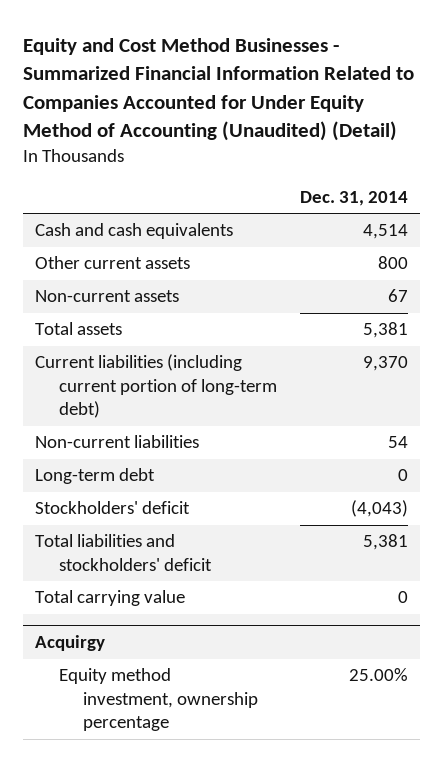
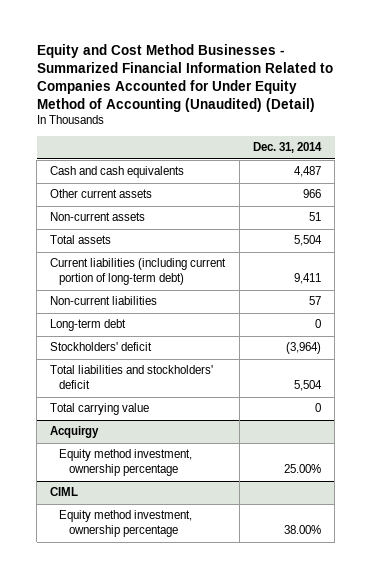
- Cash and cash equivalents | 4,514
- Other current assets | 800
- Non-current assets | 67
- Total assets | 5,381
- Current liabilities (including current portion of long-term debt) | 9,370
- Non-current liabilities | 54
+ Cash and cash equivalents | 4,487
+ Other current assets | 966
+ Non-current assets | 51
+ Total assets | 5,504
+ Current liabilities (including current portion of long-term debt) | 9,411
+ Non-current liabilities | 57
- Stockholders' deficit | (4,043)
- Total liabilities and stockholders' deficit | 5,381
+ Stockholders' deficit | (3,964)
+ Total liabilities and stockholders' deficit | 5,504
+ CIML
+ Equity method investment, ownership percentage | 38.00%

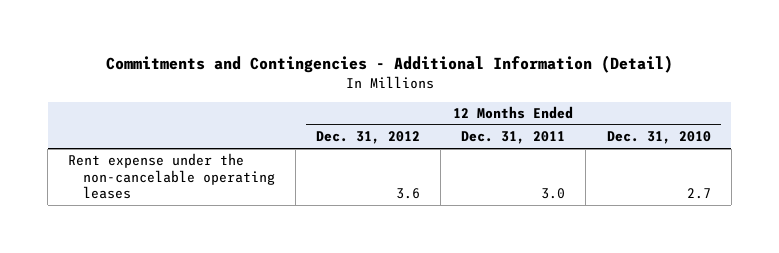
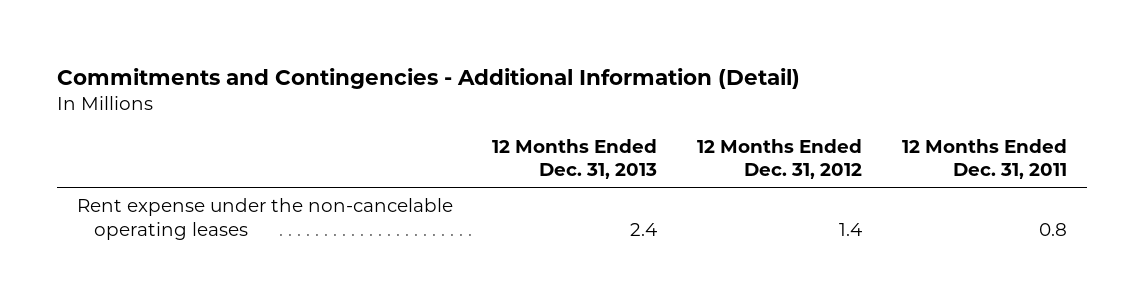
- | 12 Months Ended Dec. 31, 2012 | 12 Months Ended Dec. 31, 2011 | 12 Months Ended Dec. 31, 2010
+ | 12 Months Ended Dec. 31, 2013 | 12 Months Ended Dec. 31, 2012 | 12 Months Ended Dec. 31, 2011
- Rent expense under the non-cancelable operating leases | 3.6 | 3.0 | 2.7
+ Rent expense under the non-cancelable operating leases | 2.4 | 1.4 | 0.8

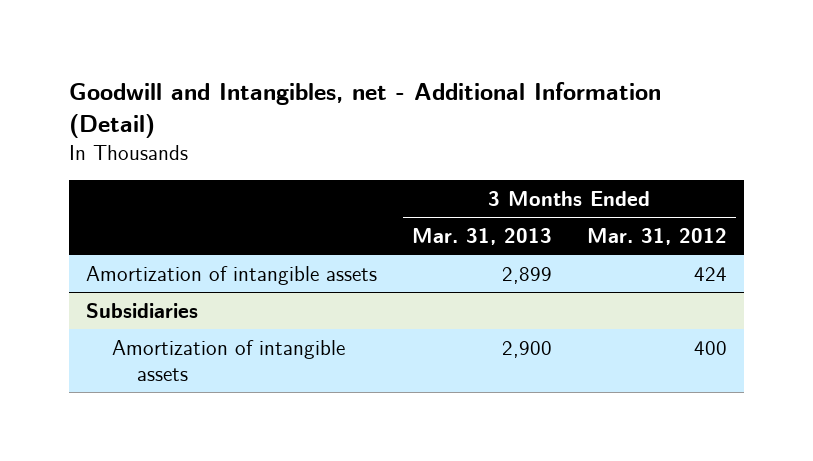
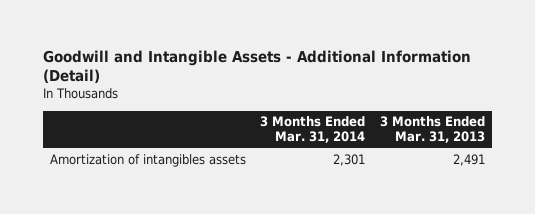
- Goodwill and Intangibles, net - Additional Information (Detail)
+ Goodwill and Intangible Assets - Additional Information (Detail)
- | 3 Months Ended Mar. 31, 2013 | 3 Months Ended Mar. 31, 2012
+ | 3 Months Ended Mar. 31, 2014 | 3 Months Ended Mar. 31, 2013
- Amortization of intangible assets | 2,899 | 424
- Subsidiaries
- Amortization of intangible assets | 2,900 | 400
+ Amortization of intangibles assets | 2,301 | 2,491

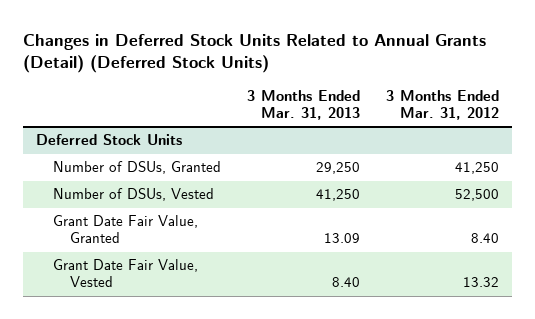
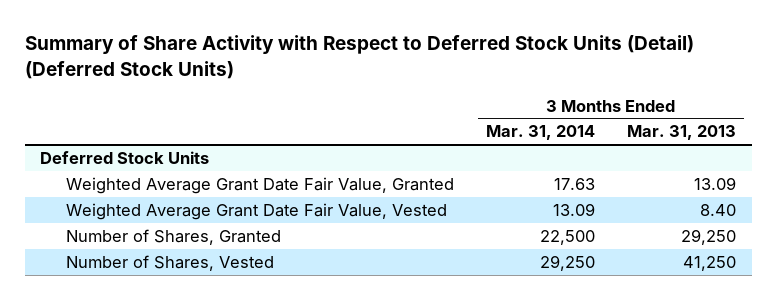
- Changes in Deferred Stock Units Related to Annual Grants (Detail) (Deferred Stock Units)
+ Summary of Share Activity with Respect to Deferred Stock Units (Detail) (Deferred Stock Units)
- | 3 Months Ended Mar. 31, 2013 | 3 Months Ended Mar. 31, 2012
+ | 3 Months Ended Mar. 31, 2014 | 3 Months Ended Mar. 31, 2013
@ Deferred Stock Units
- Number of DSUs, Granted | 29,250 | 41,250
- Number of DSUs, Vested | 41,250 | 52,500
- Grant Date Fair Value, Granted | 13.09 | 8.40
- Grant Date Fair Value, Vested | 8.40 | 13.32
+ Weighted Average Grant Date Fair Value, Granted | 17.63 | 13.09
+ Weighted Average Grant Date Fair Value, Vested | 13.09 | 8.40
+ Number of Shares, Granted | 22,500 | 29,250
+ Number of Shares, Vested | 29,250 | 41,250

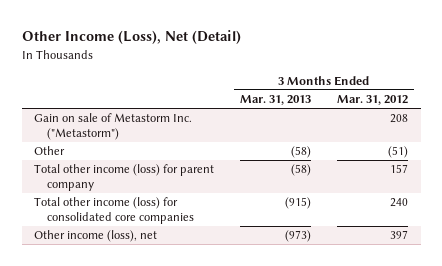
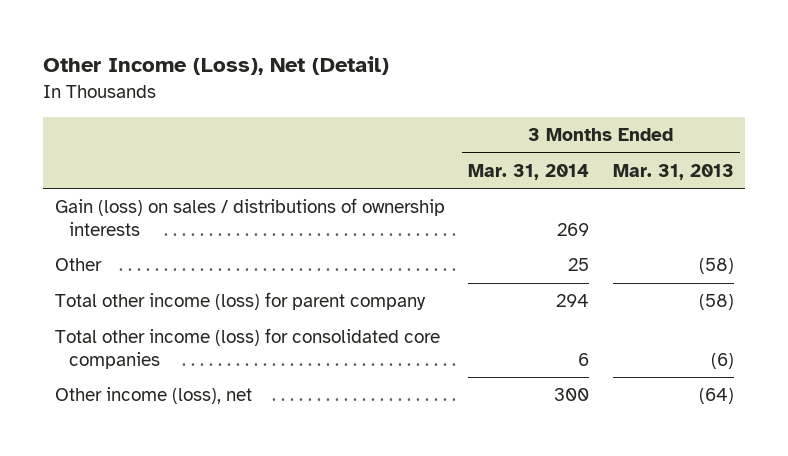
- | 3 Months Ended Mar. 31, 2013 | 3 Months Ended Mar. 31, 2012
+ | 3 Months Ended Mar. 31, 2014 | 3 Months Ended Mar. 31, 2013
- Gain on sale of Metastorm Inc. ("Metastorm") | | 208
+ Gain (loss) on sales / distributions of ownership interests | 269 |
- Total other income (loss) for consolidated core companies | (915) | 240
- Other income (loss), net | (973) | 397
+ Total other income (loss) for consolidated core companies | 6 | (6)
+ Other income (loss), net | 300 | (64)

